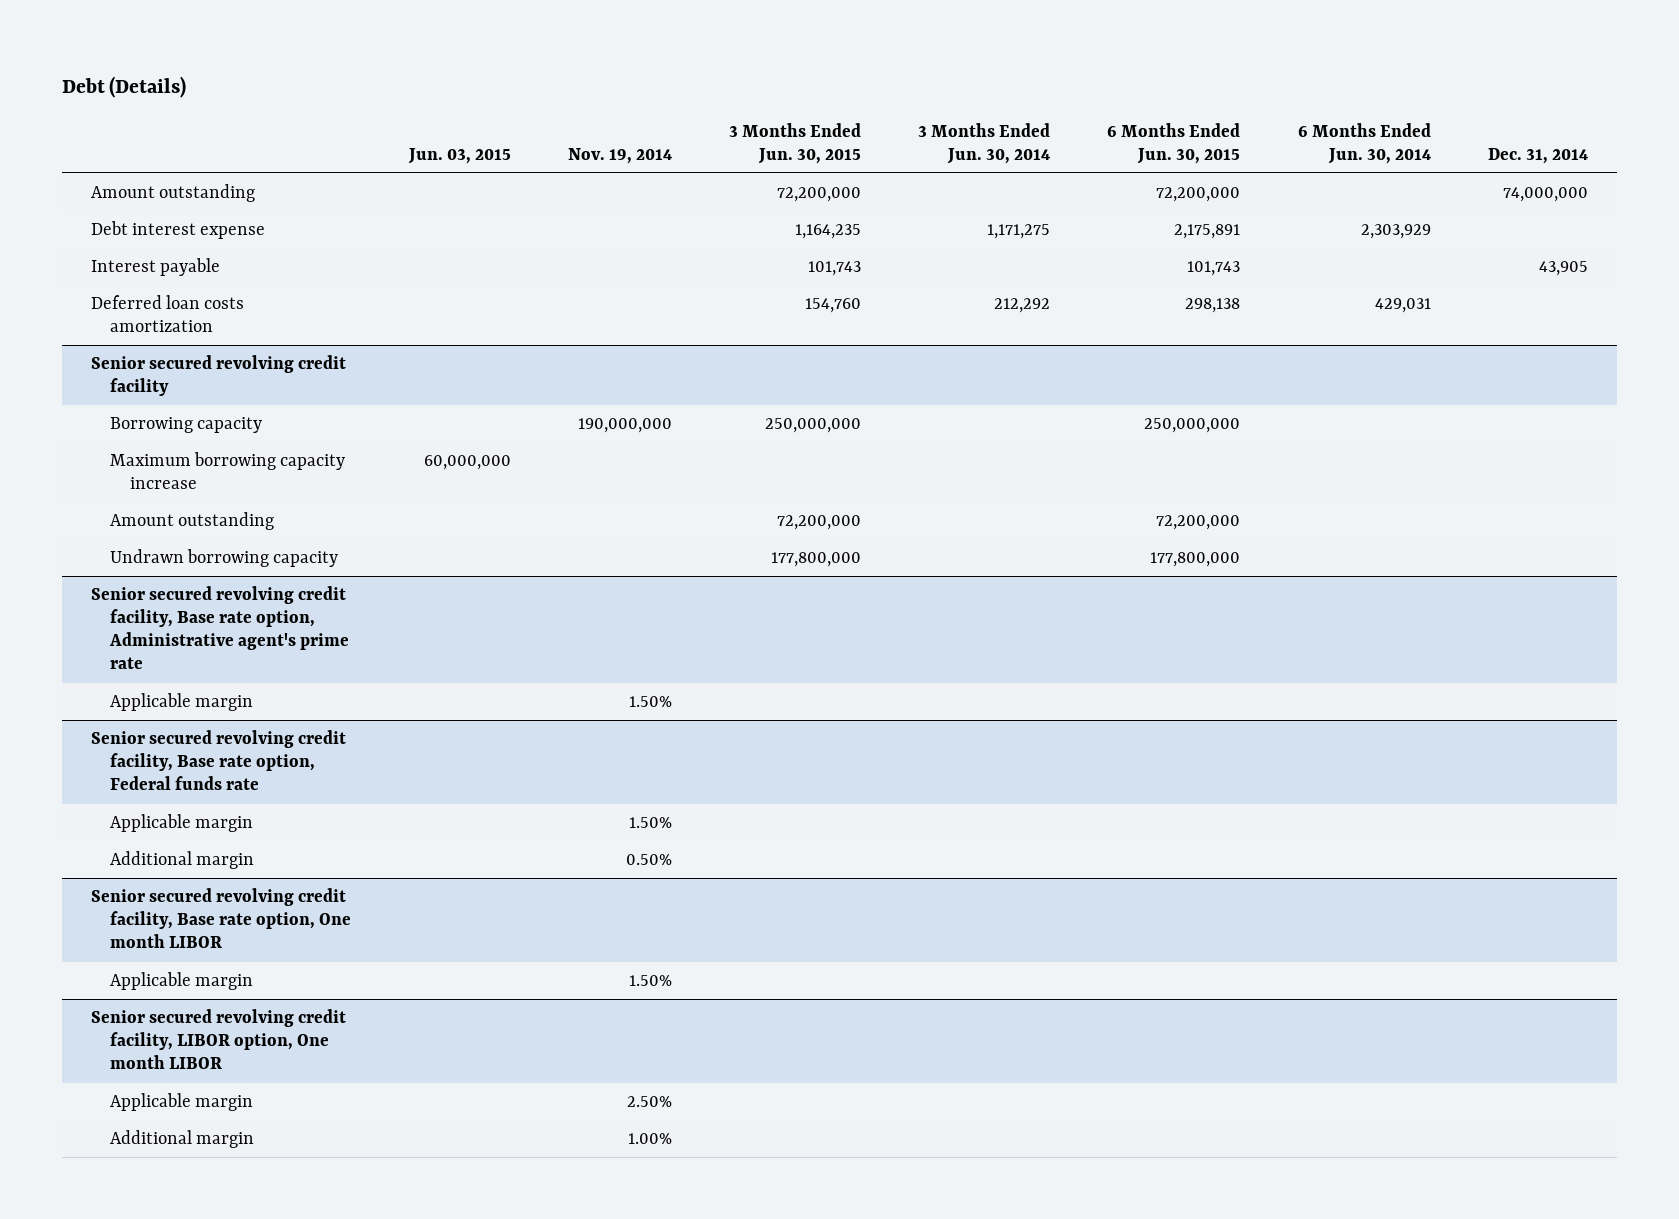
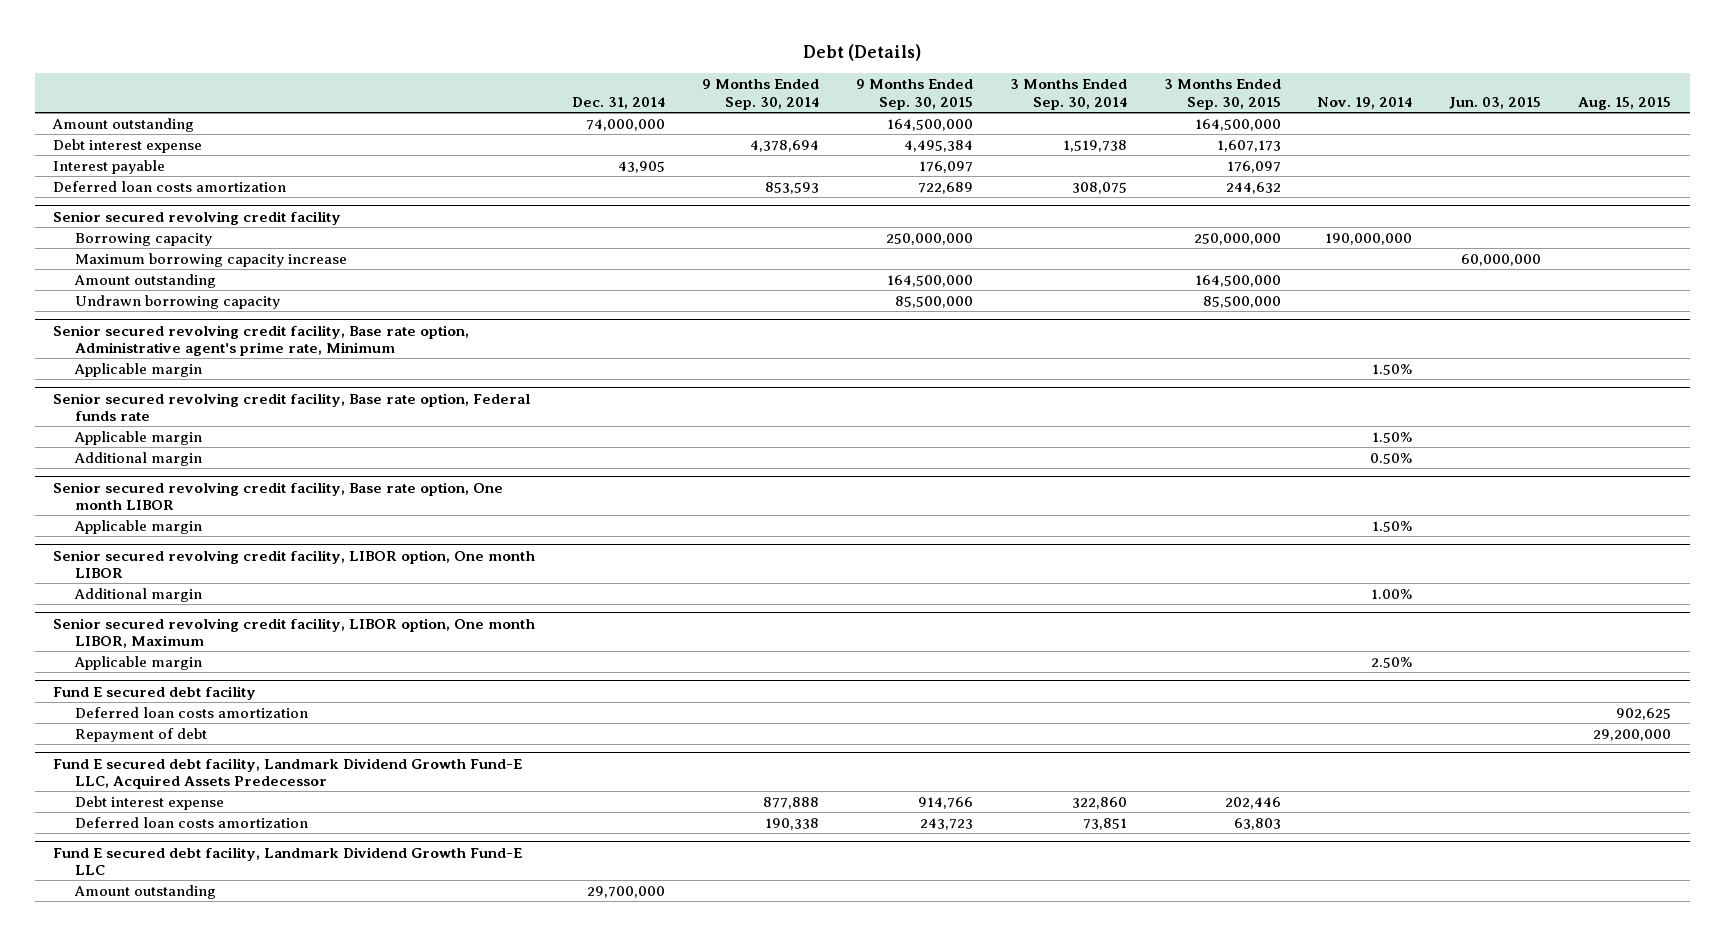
- | Jun. 03, 2015 | Nov. 19, 2014 | 3 Months Ended Jun. 30, 2015 | 3 Months Ended Jun. 30, 2014 | 6 Months Ended Jun. 30, 2015 | 6 Months Ended Jun. 30, 2014 | Dec. 31, 2014
+ | Dec. 31, 2014 | 9 Months Ended Sep. 30, 2014 | 9 Months Ended Sep. 30, 2015 | 3 Months Ended Sep. 30, 2014 | 3 Months Ended Sep. 30, 2015 | Nov. 19, 2014 | Jun. 03, 2015 | Aug. 15, 2015
- Senior secured revolving credit facility, Base rate option, Administrative agent's prime rate
+ Senior secured revolving credit facility, Base rate option, Administrative agent's prime rate, Minimum
@ Senior secured revolving credit facility, LIBOR option, One month LIBOR
- Applicable margin | | 2.50% | | | | |
+ Senior secured revolving credit facility, LIBOR option, One month LIBOR, Maximum
+ Applicable margin | | | | | | 2.50% | |
+ Fund E secured debt facility
+ Deferred loan costs amortization | | | | | | | | 902,625
+ Repayment of debt | | | | | | | | 29,200,000
+ Fund E secured debt facility, Landmark Dividend Growth Fund-E LLC, Acquired Assets Predecessor
+ Debt interest expense | | 877,888 | 914,766 | 322,860 | 202,446 | | |
+ Deferred loan costs amortization | | 190,338 | 243,723 | 73,851 | 63,803 | | |
+ Fund E secured debt facility, Landmark Dividend Growth Fund-E LLC
+ Amount outstanding | 29,700,000 | | | | | | |

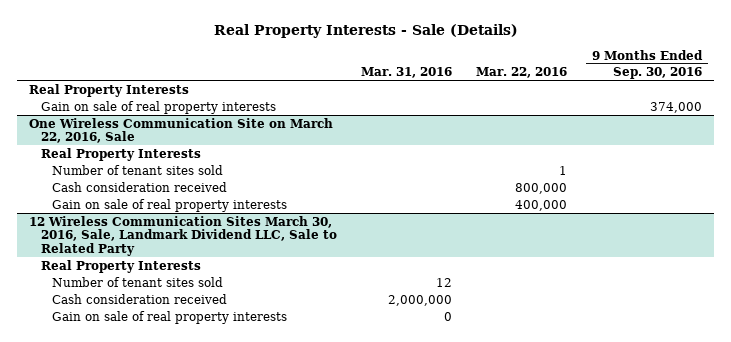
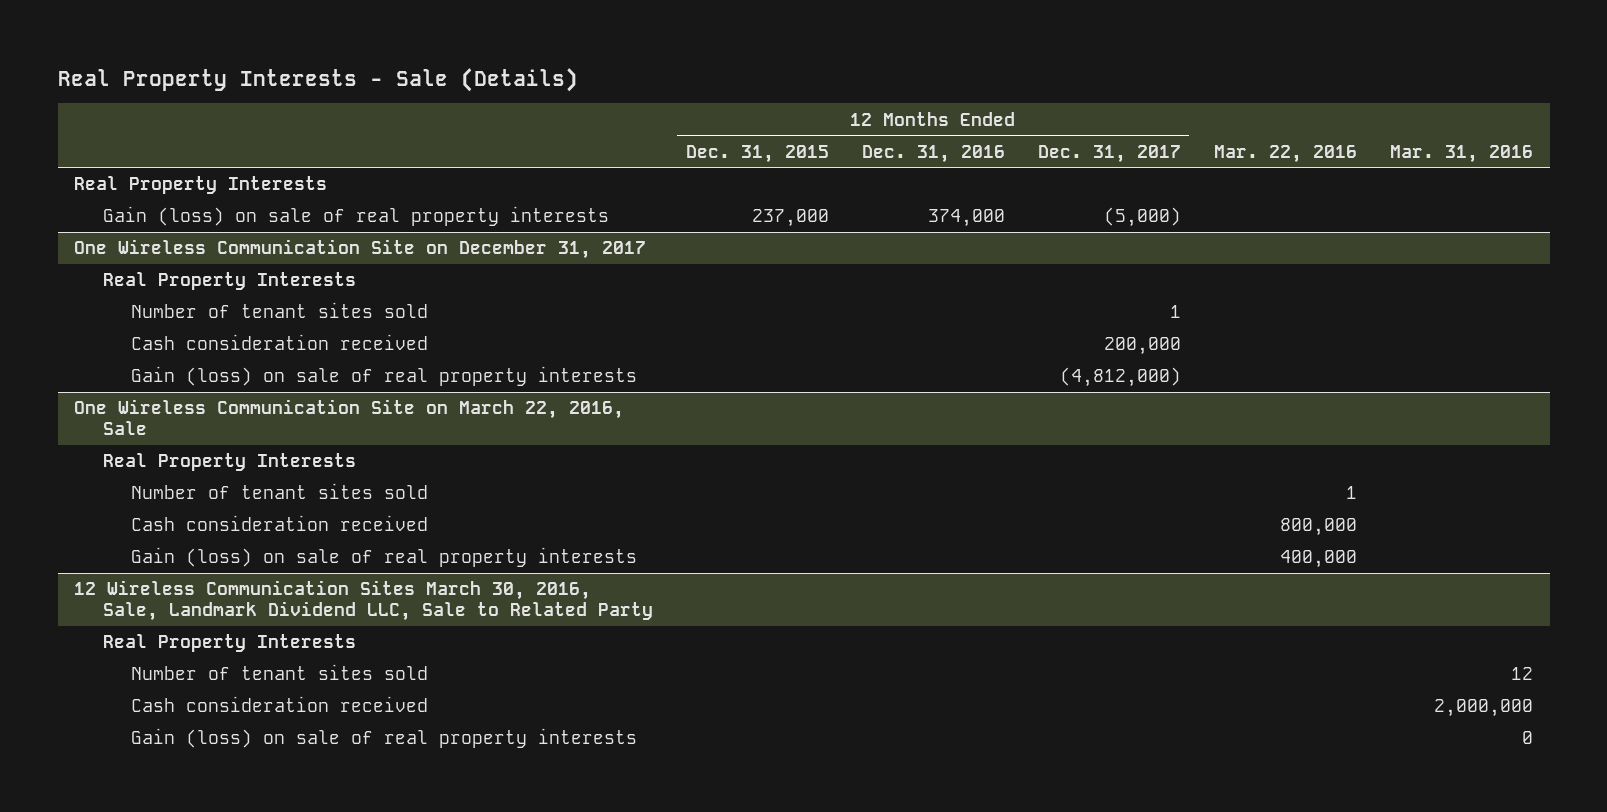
- | Mar. 31, 2016 | Mar. 22, 2016 | 9 Months Ended Sep. 30, 2016
+ | 12 Months Ended Dec. 31, 2015 | 12 Months Ended Dec. 31, 2016 | 12 Months Ended Dec. 31, 2017 | Mar. 22, 2016 | Mar. 31, 2016
- Gain on sale of real property interests | | | 374,000
+ Gain (loss) on sale of real property interests | 237,000 | 374,000 | (5,000) | |
+ One Wireless Communication Site on December 31, 2017
+ Real Property Interests
+ Number of tenant sites sold | | | 1 | |
+ Cash consideration received | | | 200,000 | |
+ Gain (loss) on sale of real property interests | | | (4,812,000) | |
@ One Wireless Communication Site on March 22, 2016, Sale
- Gain on sale of real property interests | | 400,000 |
+ Gain (loss) on sale of real property interests | | | | 400,000 |
@ 12 Wireless Communication Sites March 30, 2016, Sale, Landmark Dividend LLC, Sale to Related Party
- Gain on sale of real property interests | 0 | |
+ Gain (loss) on sale of real property interests | | | | | 0

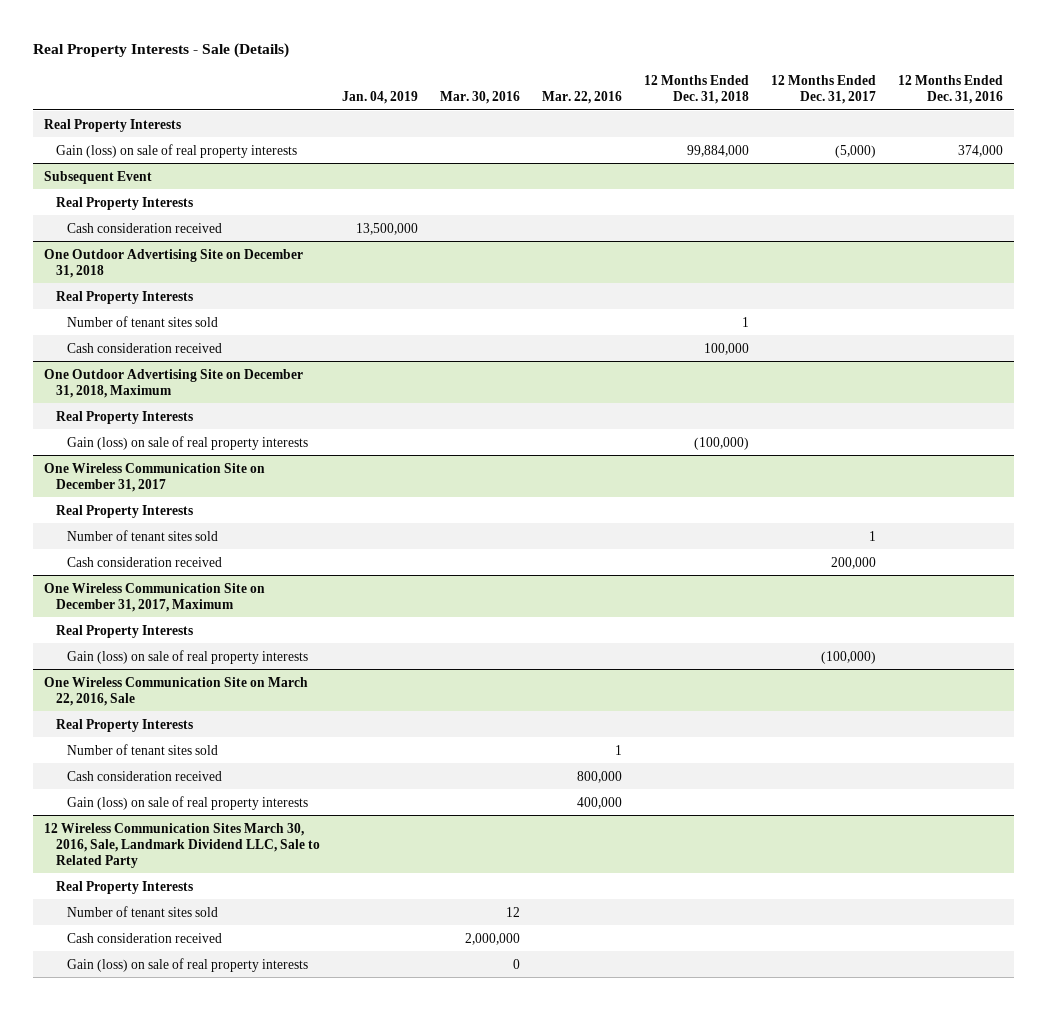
- | 12 Months Ended Dec. 31, 2015 | 12 Months Ended Dec. 31, 2016 | 12 Months Ended Dec. 31, 2017 | Mar. 22, 2016 | Mar. 31, 2016
+ | Jan. 04, 2019 | Mar. 30, 2016 | Mar. 22, 2016 | 12 Months Ended Dec. 31, 2018 | 12 Months Ended Dec. 31, 2017 | 12 Months Ended Dec. 31, 2016
+ Subsequent Event
+ Real Property Interests
+ Cash consideration received | 13,500,000 | | | | |
+ One Outdoor Advertising Site on December 31, 2018
+ Real Property Interests
+ Number of tenant sites sold | | | | 1 | |
+ Cash consideration received | | | | 100,000 | |
+ One Outdoor Advertising Site on December 31, 2018, Maximum
+ Real Property Interests
+ Gain (loss) on sale of real property interests | | | | (100,000) | |
@ One Wireless Communication Site on December 31, 2017
- Gain (loss) on sale of real property interests | | | (4,812,000) | |
+ One Wireless Communication Site on December 31, 2017, Maximum
+ Real Property Interests
+ Gain (loss) on sale of real property interests | | | | | (100,000) |

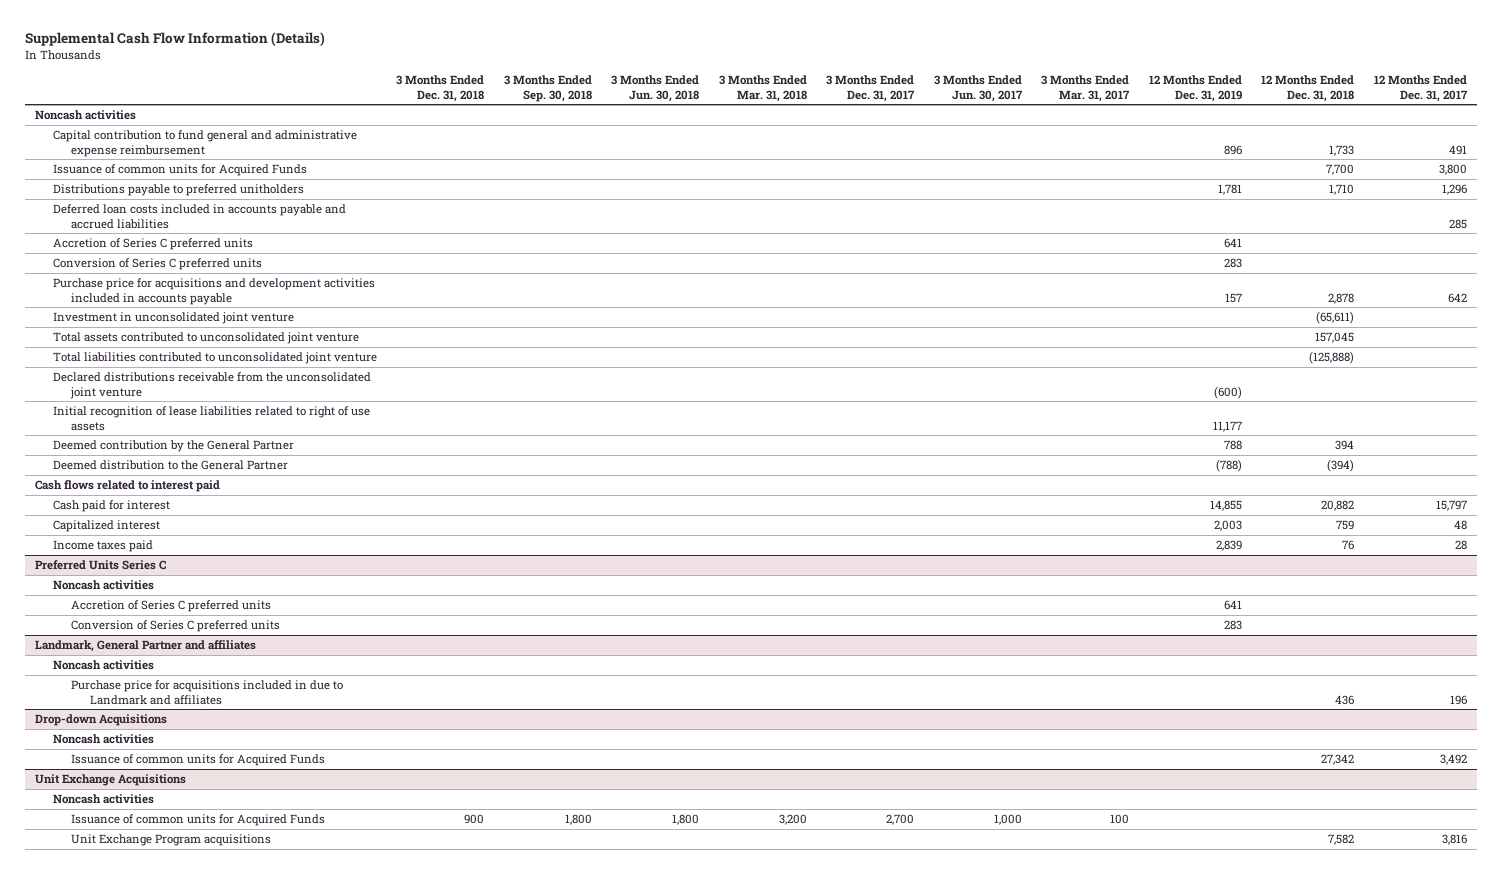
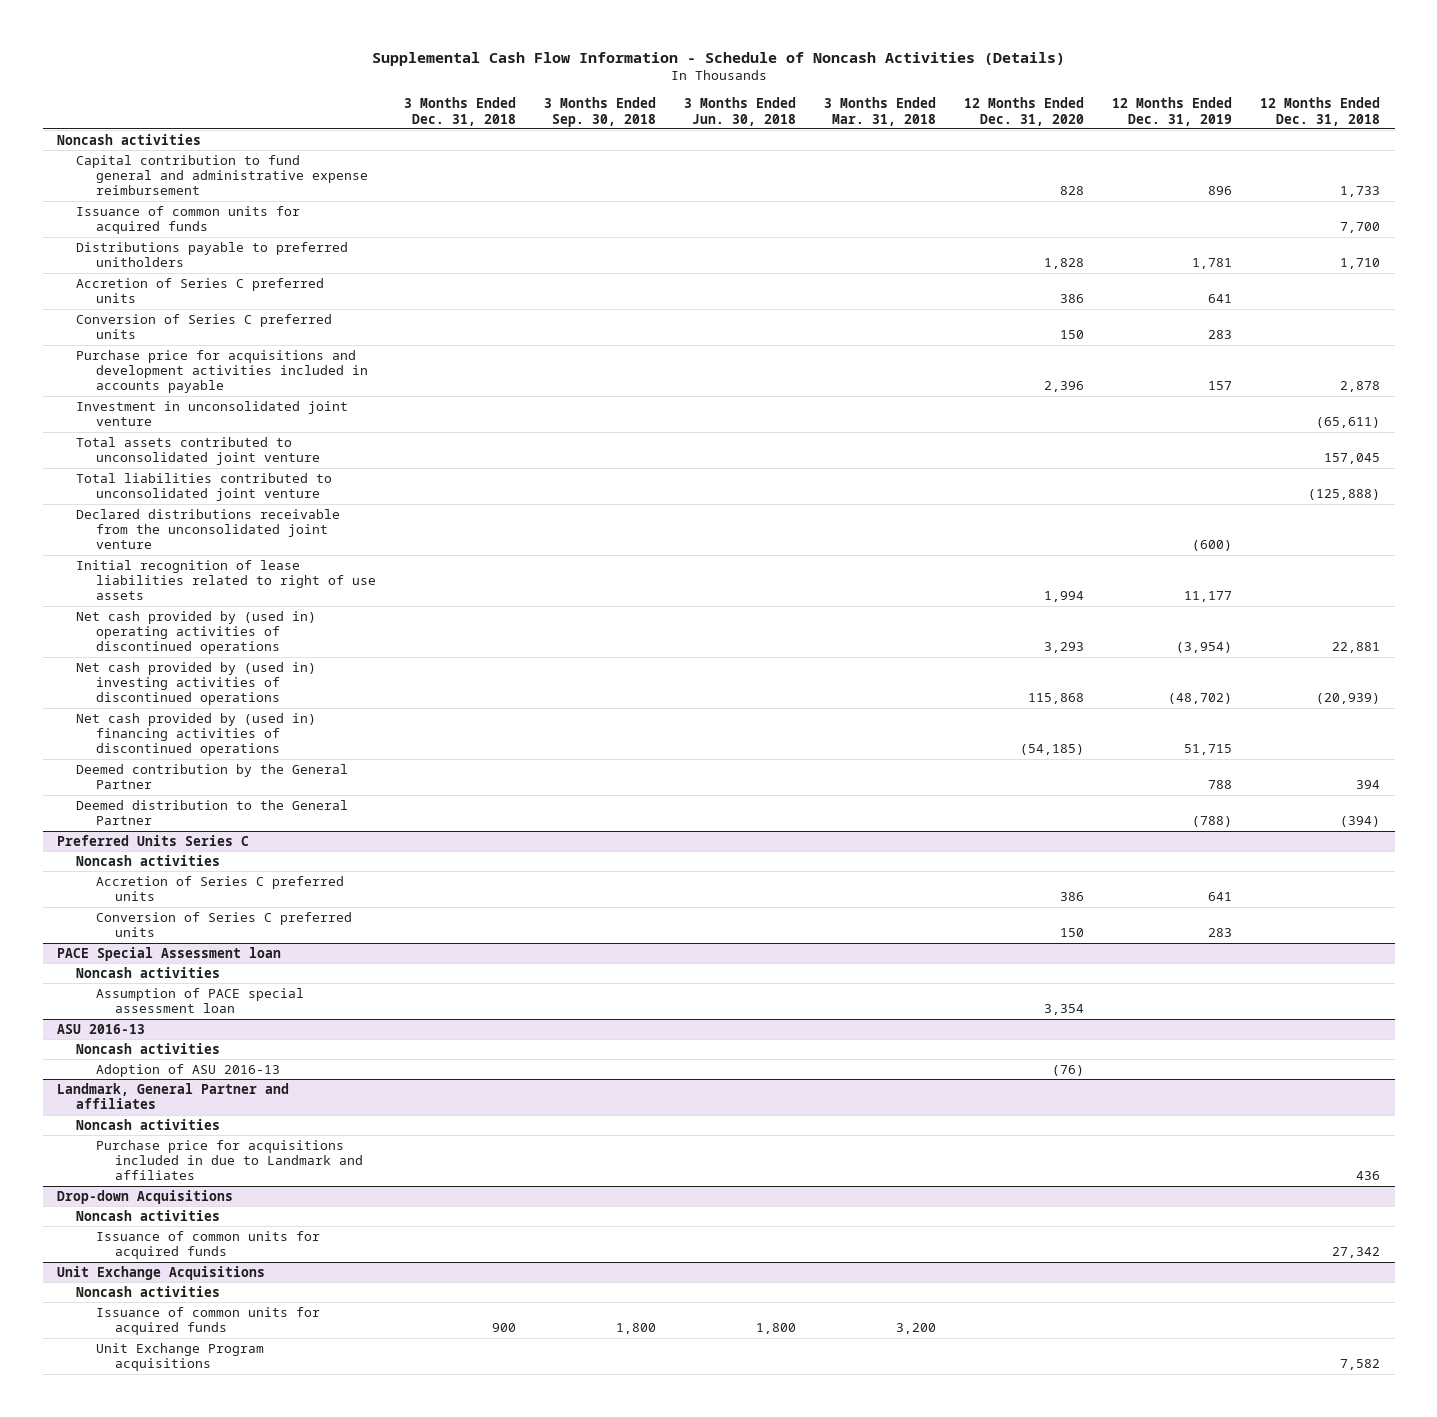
- Supplemental Cash Flow Information (Details)
+ Supplemental Cash Flow Information - Schedule of Noncash Activities (Details)
- | 3 Months Ended Dec. 31, 2018 | 3 Months Ended Sep. 30, 2018 | 3 Months Ended Jun. 30, 2018 | 3 Months Ended Mar. 31, 2018 | 3 Months Ended Dec. 31, 2017 | 3 Months Ended Jun. 30, 2017 | 3 Months Ended Mar. 31, 2017 | 12 Months Ended Dec. 31, 2019 | 12 Months Ended Dec. 31, 2018 | 12 Months Ended Dec. 31, 2017
+ | 3 Months Ended Dec. 31, 2018 | 3 Months Ended Sep. 30, 2018 | 3 Months Ended Jun. 30, 2018 | 3 Months Ended Mar. 31, 2018 | 12 Months Ended Dec. 31, 2020 | 12 Months Ended Dec. 31, 2019 | 12 Months Ended Dec. 31, 2018
- Issuance of common units for Acquired Funds | | | | | | | | | 7,700 | 3,800
+ Issuance of common units for acquired funds | | | | | | | 7,700
- Deferred loan costs included in accounts payable and accrued liabilities | | | | | | | | | | 285
+ Net cash provided by (used in) operating activities of discontinued operations | | | | | 3,293 | (3,954) | 22,881
+ Net cash provided by (used in) investing activities of discontinued operations | | | | | 115,868 | (48,702) | (20,939)
+ Net cash provided by (used in) financing activities of discontinued operations | | | | | (54,185) | 51,715 |
- Cash flows related to interest paid
- Cash paid for interest | | | | | | | | 14,855 | 20,882 | 15,797
- Capitalized interest | | | | | | | | 2,003 | 759 | 48
- Income taxes paid | | | | | | | | 2,839 | 76 | 28
+ PACE Special Assessment loan
+ Noncash activities
+ Assumption of PACE special assessment loan | | | | | 3,354 | |
+ ASU 2016-13
+ Noncash activities
+ Adoption of ASU 2016-13 | | | | | (76) | |
@ Drop-down Acquisitions
- Issuance of common units for Acquired Funds | | | | | | | | | 27,342 | 3,492
+ Issuance of common units for acquired funds | | | | | | | 27,342
@ Unit Exchange Acquisitions
- Issuance of common units for Acquired Funds | 900 | 1,800 | 1,800 | 3,200 | 2,700 | 1,000 | 100 | | |
+ Issuance of common units for acquired funds | 900 | 1,800 | 1,800 | 3,200 | | |

